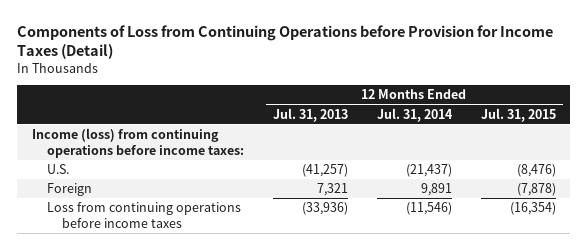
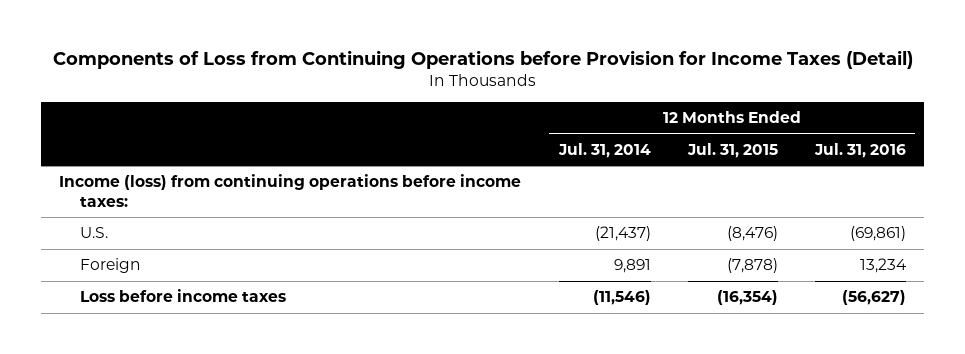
- | 12 Months Ended Jul. 31, 2013 | 12 Months Ended Jul. 31, 2014 | 12 Months Ended Jul. 31, 2015
+ | 12 Months Ended Jul. 31, 2014 | 12 Months Ended Jul. 31, 2015 | 12 Months Ended Jul. 31, 2016
- Loss from continuing operations before income taxes | (33,936) | (11,546) | (16,354)
+ Loss before income taxes | (11,546) | (16,354) | (56,627)

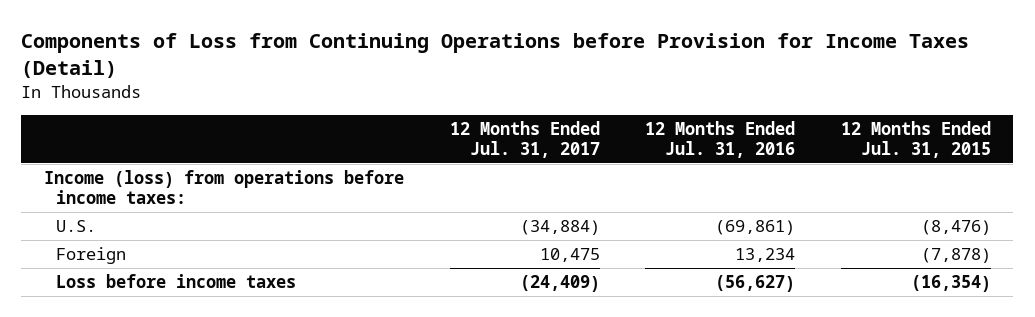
- | 12 Months Ended Jul. 31, 2014 | 12 Months Ended Jul. 31, 2015 | 12 Months Ended Jul. 31, 2016
+ | 12 Months Ended Jul. 31, 2017 | 12 Months Ended Jul. 31, 2016 | 12 Months Ended Jul. 31, 2015
- Income (loss) from continuing operations before income taxes:
+ Income (loss) from operations before income taxes:

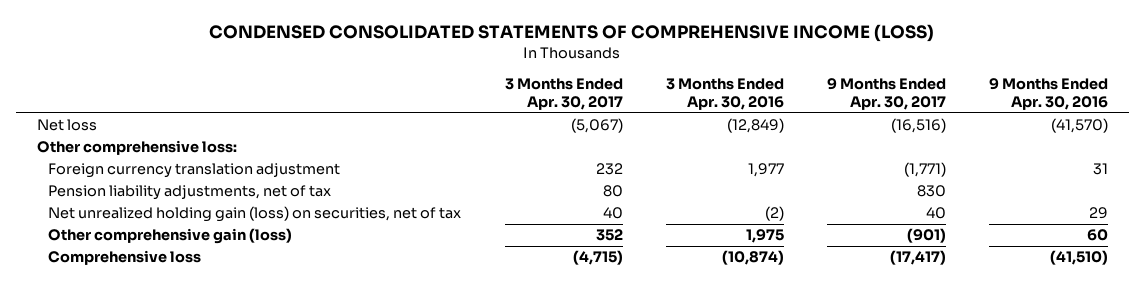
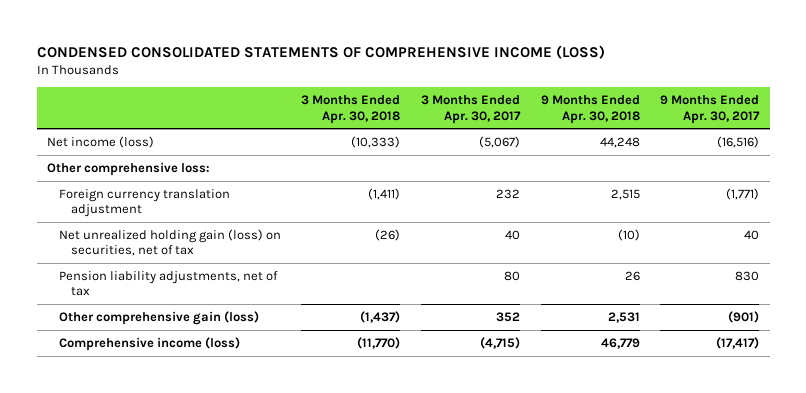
- | 3 Months Ended Apr. 30, 2017 | 3 Months Ended Apr. 30, 2016 | 9 Months Ended Apr. 30, 2017 | 9 Months Ended Apr. 30, 2016
+ | 3 Months Ended Apr. 30, 2018 | 3 Months Ended Apr. 30, 2017 | 9 Months Ended Apr. 30, 2018 | 9 Months Ended Apr. 30, 2017
- Net loss | (5,067) | (12,849) | (16,516) | (41,570)
+ Net income (loss) | (10,333) | (5,067) | 44,248 | (16,516)
moved down: Pension liability adjustments, net of tax | | 80 | 26 | 830
- Comprehensive loss | (4,715) | (10,874) | (17,417) | (41,510)
+ Comprehensive income (loss) | (11,770) | (4,715) | 46,779 | (17,417)

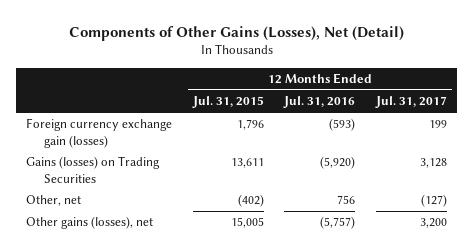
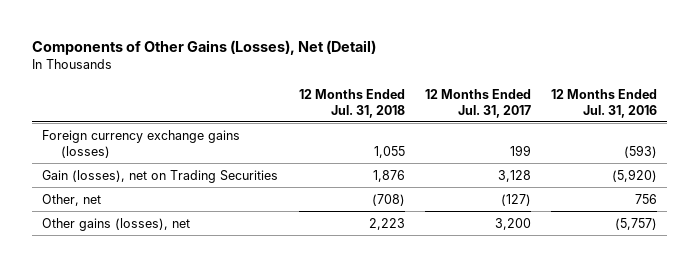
- | 12 Months Ended Jul. 31, 2015 | 12 Months Ended Jul. 31, 2016 | 12 Months Ended Jul. 31, 2017
+ | 12 Months Ended Jul. 31, 2018 | 12 Months Ended Jul. 31, 2017 | 12 Months Ended Jul. 31, 2016
- Foreign currency exchange gain (losses) | 1,796 | (593) | 199
- Gains (losses) on Trading Securities | 13,611 | (5,920) | 3,128
+ Foreign currency exchange gains (losses) | 1,055 | 199 | (593)
+ Gain (losses), net on Trading Securities | 1,876 | 3,128 | (5,920)

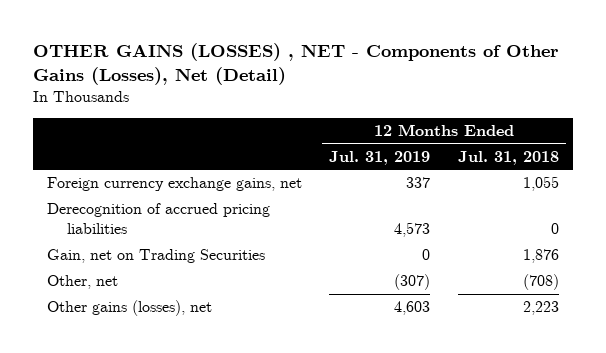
- Components of Other Gains (Losses), Net (Detail)
+ OTHER GAINS (LOSSES) , NET - Components of Other Gains (Losses), Net (Detail)
- | 12 Months Ended Jul. 31, 2018 | 12 Months Ended Jul. 31, 2017 | 12 Months Ended Jul. 31, 2016
+ | 12 Months Ended Jul. 31, 2019 | 12 Months Ended Jul. 31, 2018
- Foreign currency exchange gains (losses) | 1,055 | 199 | (593)
- Gain (losses), net on Trading Securities | 1,876 | 3,128 | (5,920)
+ Foreign currency exchange gains, net | 337 | 1,055
+ Derecognition of accrued pricing liabilities | 4,573 | 0
+ Gain, net on Trading Securities | 0 | 1,876

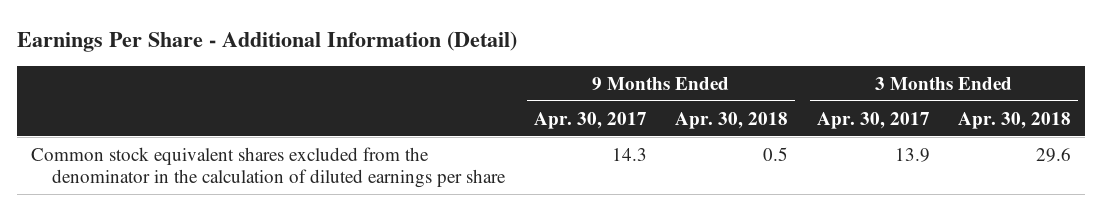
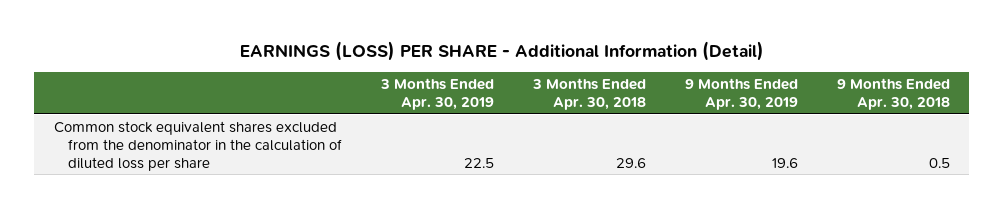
- Earnings Per Share - Additional Information (Detail)
+ EARNINGS (LOSS) PER SHARE - Additional Information (Detail)
- | 9 Months Ended Apr. 30, 2017 | 9 Months Ended Apr. 30, 2018 | 3 Months Ended Apr. 30, 2017 | 3 Months Ended Apr. 30, 2018
+ | 3 Months Ended Apr. 30, 2019 | 3 Months Ended Apr. 30, 2018 | 9 Months Ended Apr. 30, 2019 | 9 Months Ended Apr. 30, 2018
- Common stock equivalent shares excluded from the denominator in the calculation of diluted earnings per share | 14.3 | 0.5 | 13.9 | 29.6
+ Common stock equivalent shares excluded from the denominator in the calculation of diluted loss per share | 22.5 | 29.6 | 19.6 | 0.5

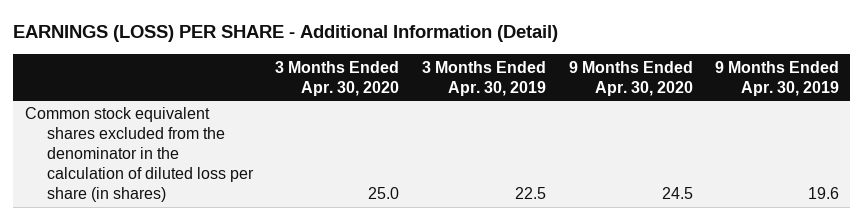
- | 3 Months Ended Apr. 30, 2019 | 3 Months Ended Apr. 30, 2018 | 9 Months Ended Apr. 30, 2019 | 9 Months Ended Apr. 30, 2018
+ | 3 Months Ended Apr. 30, 2020 | 3 Months Ended Apr. 30, 2019 | 9 Months Ended Apr. 30, 2020 | 9 Months Ended Apr. 30, 2019
- Common stock equivalent shares excluded from the denominator in the calculation of diluted loss per share | 22.5 | 29.6 | 19.6 | 0.5
+ Common stock equivalent shares excluded from the denominator in the calculation of diluted loss per share (in shares) | 25.0 | 22.5 | 24.5 | 19.6

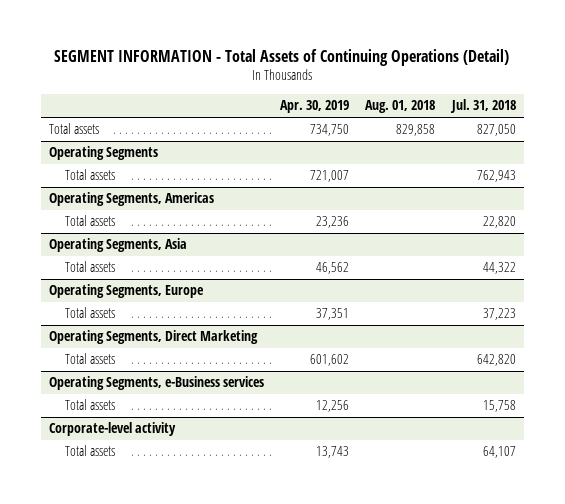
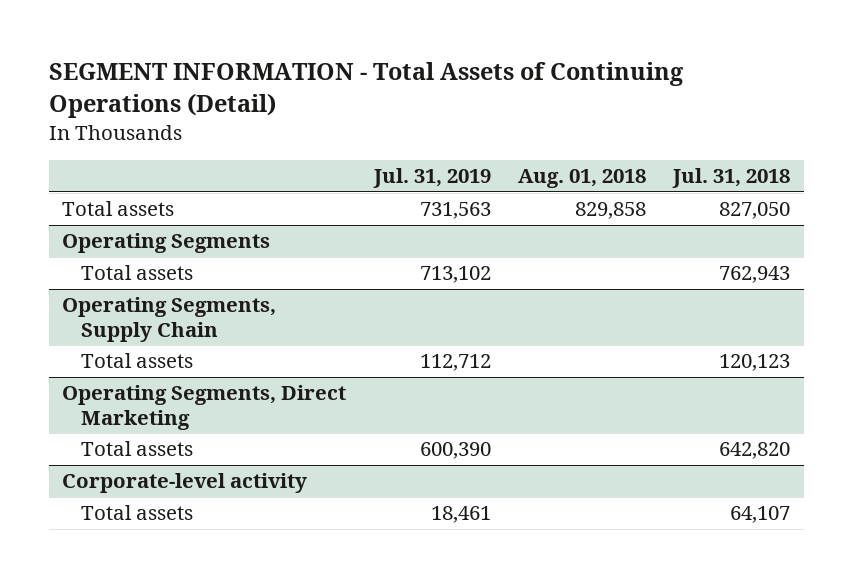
- | Apr. 30, 2019 | Aug. 01, 2018 | Jul. 31, 2018
+ | Jul. 31, 2019 | Aug. 01, 2018 | Jul. 31, 2018
- Operating Segments, Americas
- Total assets | 23,236 | | 22,820
- Operating Segments, Asia
- Total assets | 46,562 | | 44,322
- Operating Segments, Europe
- Total assets | 37,351 | | 37,223
+ Operating Segments, Supply Chain
+ Total assets | 112,712 | | 120,123
- Operating Segments, e-Business services
- Total assets | 12,256 | | 15,758

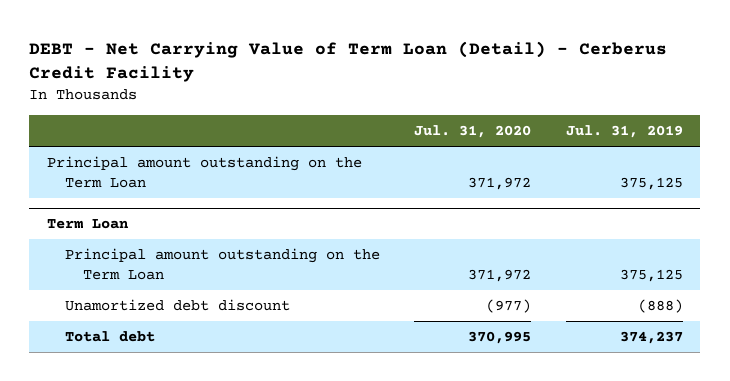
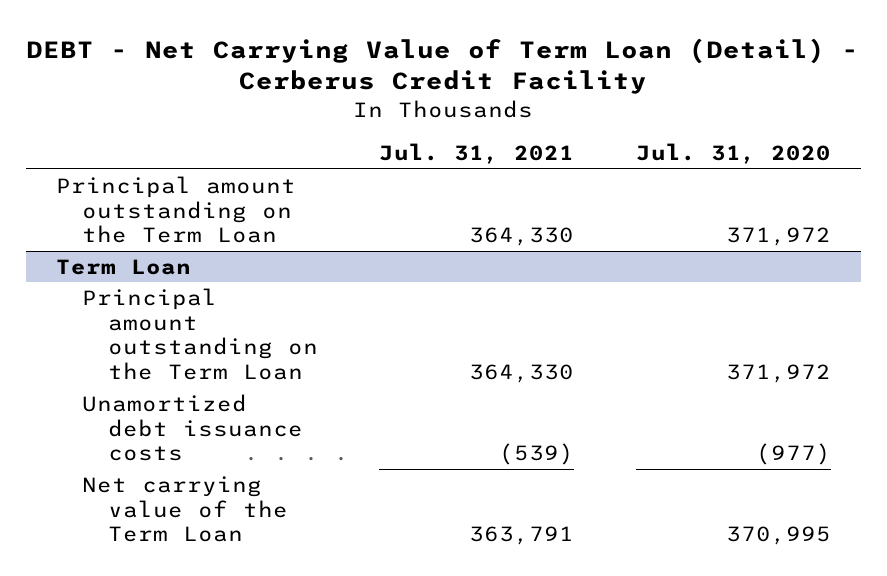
- | Jul. 31, 2020 | Jul. 31, 2019
+ | Jul. 31, 2021 | Jul. 31, 2020
@ Term Loan
- Unamortized debt discount | (977) | (888)
- Total debt | 370,995 | 374,237
+ Unamortized debt issuance costs | (539) | (977)
+ Net carrying value of the Term Loan | 363,791 | 370,995

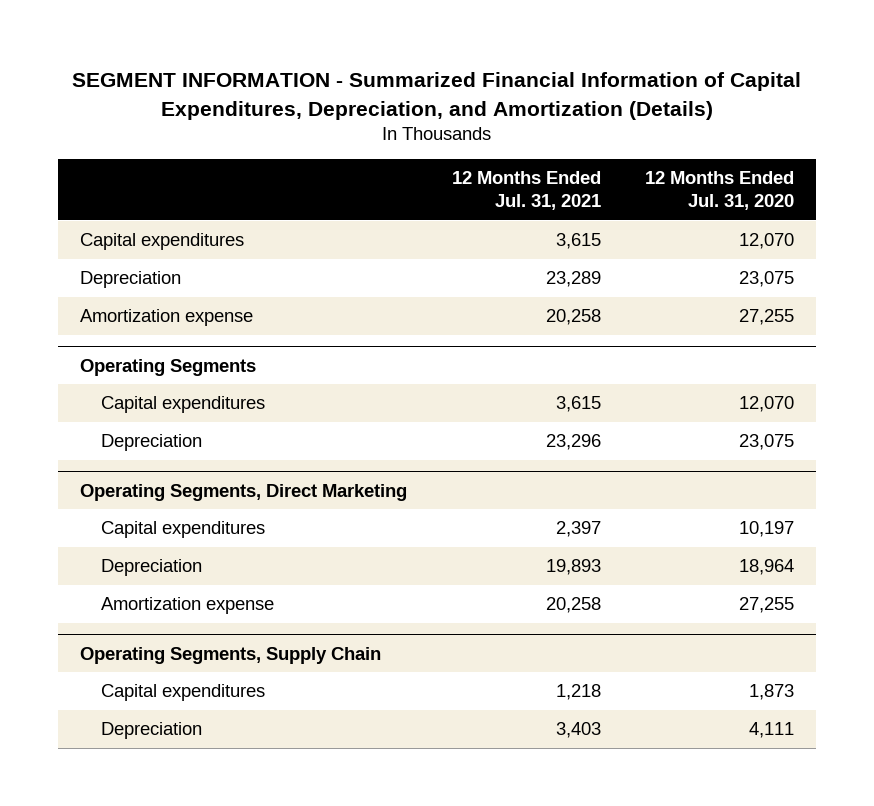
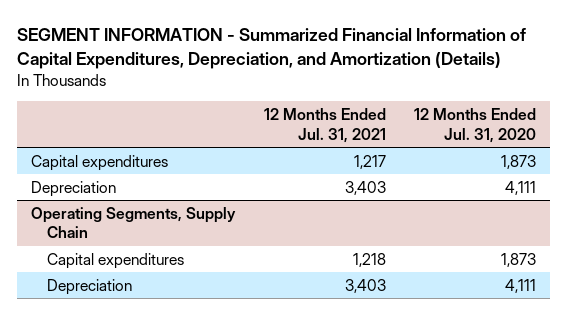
- Capital expenditures | 3,615 | 12,070
- Depreciation | 23,289 | 23,075
- Amortization expense | 20,258 | 27,255
- Operating Segments
- Capital expenditures | 3,615 | 12,070
- Depreciation | 23,296 | 23,075
- Operating Segments, Direct Marketing
- Capital expenditures | 2,397 | 10,197
- Depreciation | 19,893 | 18,964
- Amortization expense | 20,258 | 27,255
+ Capital expenditures | 1,217 | 1,873
+ Depreciation | 3,403 | 4,111

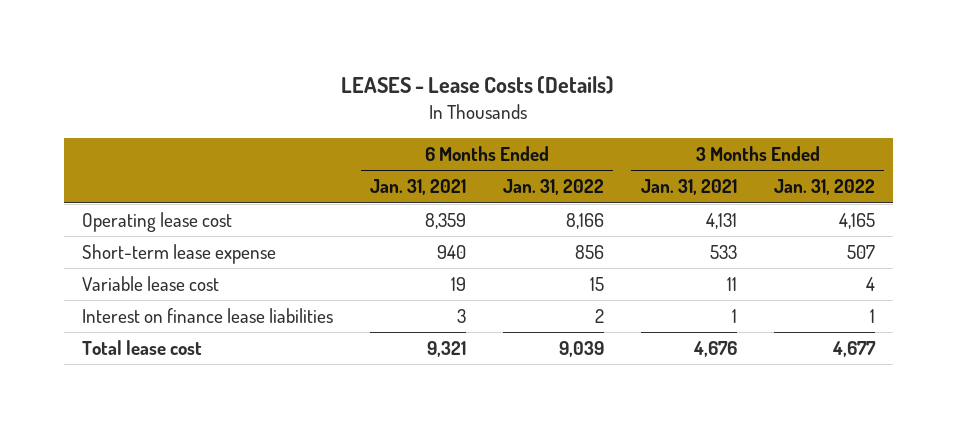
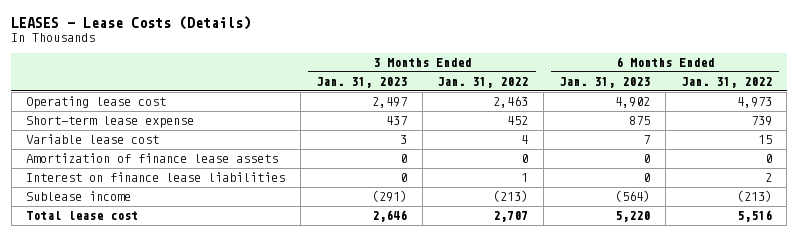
- | 6 Months Ended Jan. 31, 2021 | 6 Months Ended Jan. 31, 2022 | 3 Months Ended Jan. 31, 2021 | 3 Months Ended Jan. 31, 2022
+ | 3 Months Ended Jan. 31, 2023 | 3 Months Ended Jan. 31, 2022 | 6 Months Ended Jan. 31, 2023 | 6 Months Ended Jan. 31, 2022
- Operating lease cost | 8,359 | 8,166 | 4,131 | 4,165
- Short-term lease expense | 940 | 856 | 533 | 507
+ Operating lease cost | 2,497 | 2,463 | 4,902 | 4,973
+ Short-term lease expense | 437 | 452 | 875 | 739
+ Amortization of finance lease assets | 0 | 0 | 0 | 0
- Total lease cost | 9,321 | 9,039 | 4,676 | 4,677
+ Sublease income | (291) | (213) | (564) | (213)
+ Total lease cost | 2,646 | 2,707 | 5,220 | 5,516

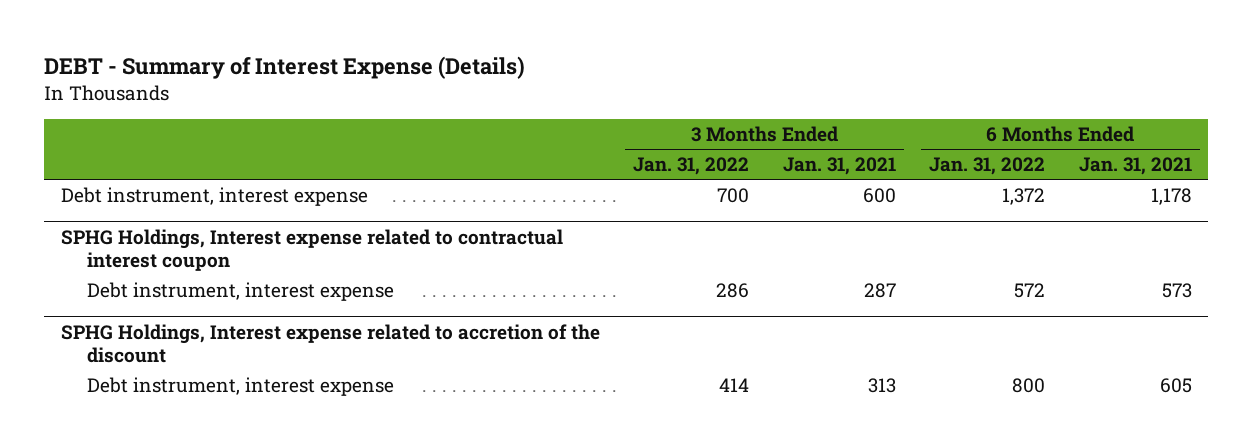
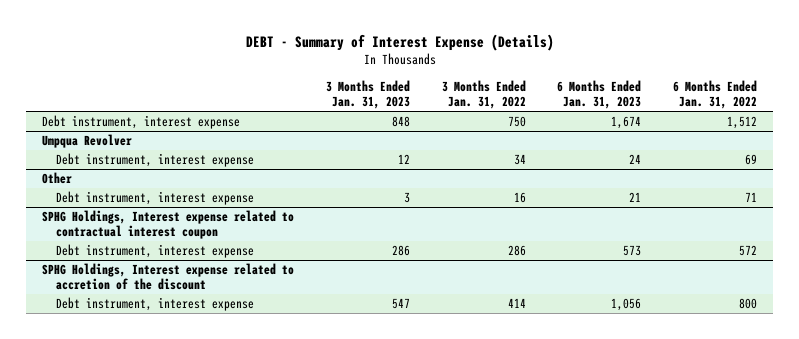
- | 3 Months Ended Jan. 31, 2022 | 3 Months Ended Jan. 31, 2021 | 6 Months Ended Jan. 31, 2022 | 6 Months Ended Jan. 31, 2021
+ | 3 Months Ended Jan. 31, 2023 | 3 Months Ended Jan. 31, 2022 | 6 Months Ended Jan. 31, 2023 | 6 Months Ended Jan. 31, 2022
- Debt instrument, interest expense | 700 | 600 | 1,372 | 1,178
+ Debt instrument, interest expense | 848 | 750 | 1,674 | 1,512
+ Umpqua Revolver
+ Debt instrument, interest expense | 12 | 34 | 24 | 69
+ Other
+ Debt instrument, interest expense | 3 | 16 | 21 | 71

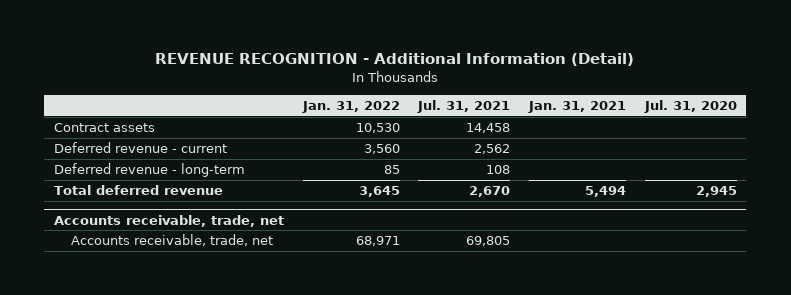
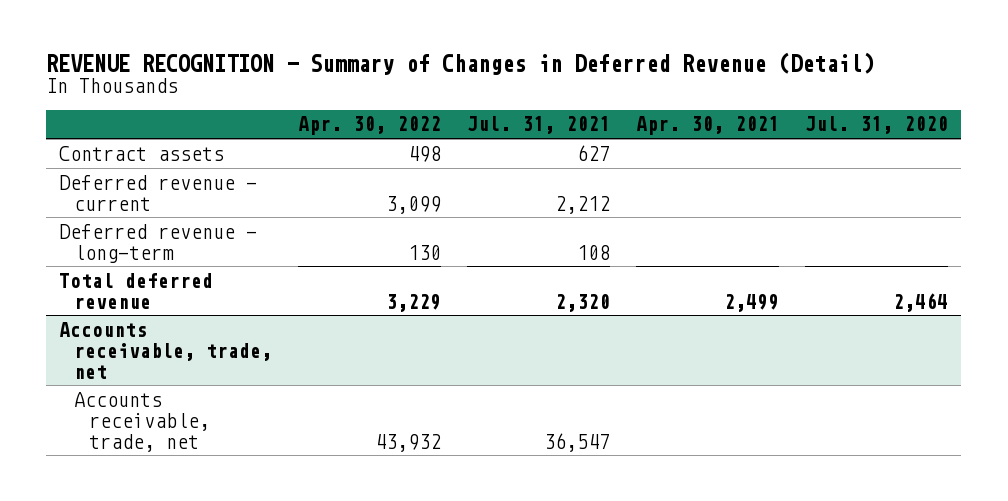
- REVENUE RECOGNITION - Additional Information (Detail)
+ REVENUE RECOGNITION - Summary of Changes in Deferred Revenue (Detail)
- | Jan. 31, 2022 | Jul. 31, 2021 | Jan. 31, 2021 | Jul. 31, 2020
+ | Apr. 30, 2022 | Jul. 31, 2021 | Apr. 30, 2021 | Jul. 31, 2020
- Contract assets | 10,530 | 14,458 | |
- Deferred revenue - current | 3,560 | 2,562 | |
+ Contract assets | 498 | 627 | |
+ Deferred revenue - current | 3,099 | 2,212 | |
- Total deferred revenue | 3,645 | 2,670 | 5,494 | 2,945
+ Total deferred revenue | 3,229 | 2,320 | 2,499 | 2,464
@ Accounts receivable, trade, net
- Accounts receivable, trade, net | 68,971 | 69,805 | |
+ Accounts receivable, trade, net | 43,932 | 36,547 | |

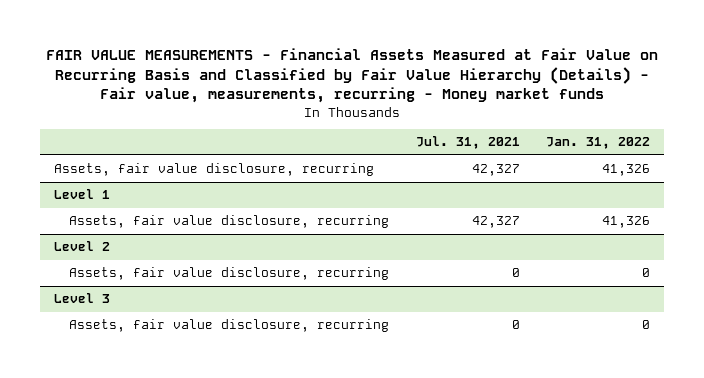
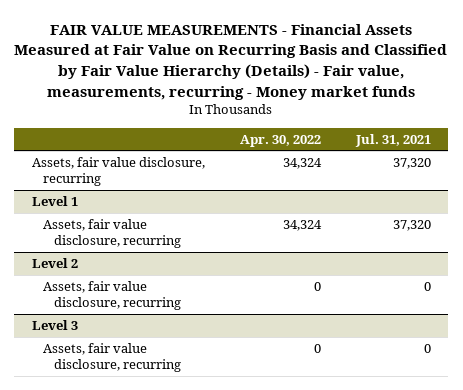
- | Jul. 31, 2021 | Jan. 31, 2022
+ | Apr. 30, 2022 | Jul. 31, 2021
- Assets, fair value disclosure, recurring | 42,327 | 41,326
+ Assets, fair value disclosure, recurring | 34,324 | 37,320
@ Level 1
- Assets, fair value disclosure, recurring | 42,327 | 41,326
+ Assets, fair value disclosure, recurring | 34,324 | 37,320

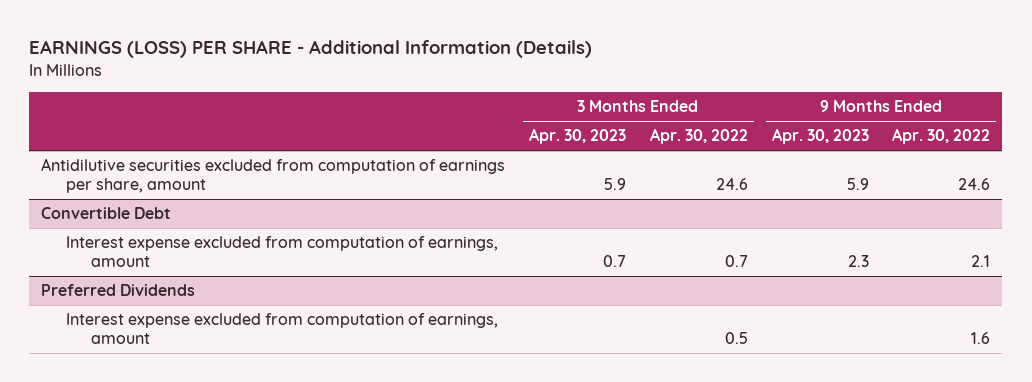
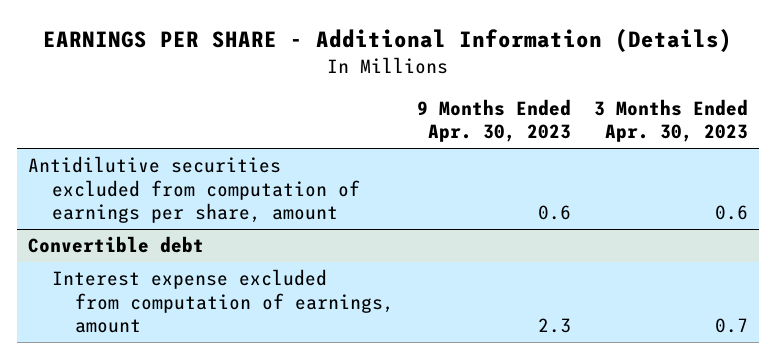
- EARNINGS (LOSS) PER SHARE - Additional Information (Details)
+ EARNINGS PER SHARE - Additional Information (Details)
- | 3 Months Ended Apr. 30, 2023 | 3 Months Ended Apr. 30, 2022 | 9 Months Ended Apr. 30, 2023 | 9 Months Ended Apr. 30, 2022
+ | 9 Months Ended Apr. 30, 2023 | 3 Months Ended Apr. 30, 2023
- Antidilutive securities excluded from computation of earnings per share, amount | 5.9 | 24.6 | 5.9 | 24.6
- Convertible Debt
+ Antidilutive securities excluded from computation of earnings per share, amount | 0.6 | 0.6
+ Convertible debt
- Preferred Dividends
- Interest expense excluded from computation of earnings, amount | | 0.5 | | 1.6

